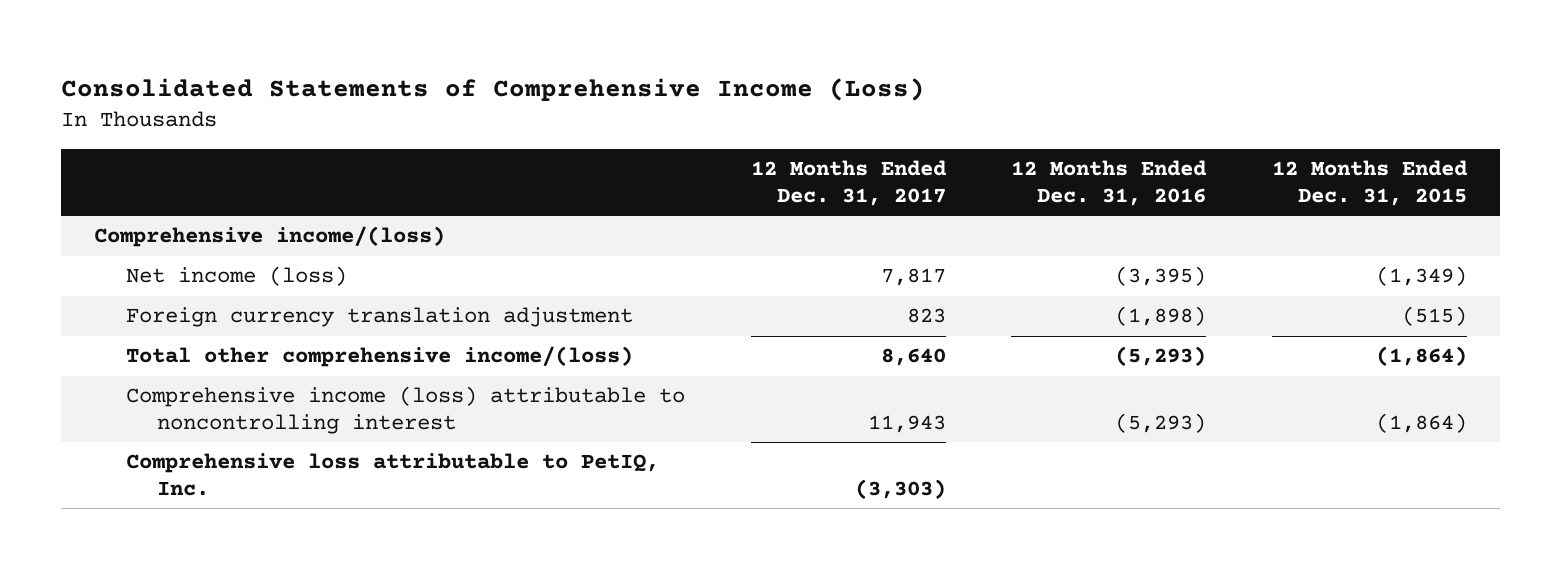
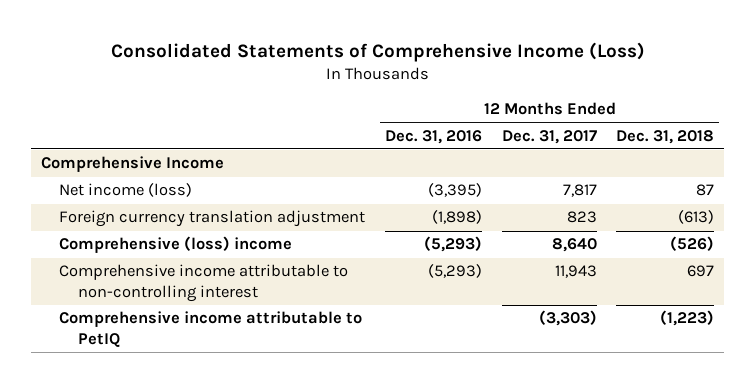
- | 12 Months Ended Dec. 31, 2017 | 12 Months Ended Dec. 31, 2016 | 12 Months Ended Dec. 31, 2015
+ | 12 Months Ended Dec. 31, 2016 | 12 Months Ended Dec. 31, 2017 | 12 Months Ended Dec. 31, 2018
- Comprehensive income/(loss)
+ Comprehensive Income
- Total other comprehensive income/(loss) | 8,640 | (5,293) | (1,864)
- Comprehensive income (loss) attributable to noncontrolling interest | 11,943 | (5,293) | (1,864)
- Comprehensive loss attributable to PetIQ, Inc. | (3,303) | |
+ Comprehensive (loss) income | (5,293) | 8,640 | (526)
+ Comprehensive income attributable to non-controlling interest | (5,293) | 11,943 | 697
+ Comprehensive income attributable to PetIQ | | (3,303) | (1,223)

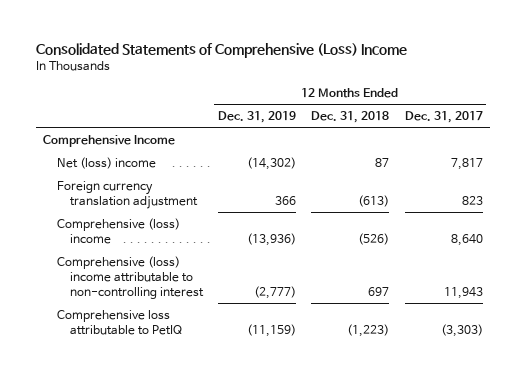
- Consolidated Statements of Comprehensive Income (Loss)
+ Consolidated Statements of Comprehensive (Loss) Income
- | 12 Months Ended Dec. 31, 2016 | 12 Months Ended Dec. 31, 2017 | 12 Months Ended Dec. 31, 2018
+ | 12 Months Ended Dec. 31, 2019 | 12 Months Ended Dec. 31, 2018 | 12 Months Ended Dec. 31, 2017
- Net income (loss) | (3,395) | 7,817 | 87
+ Net (loss) income | (14,302) | 87 | 7,817
- Comprehensive income attributable to non-controlling interest | (5,293) | 11,943 | 697
- Comprehensive income attributable to PetIQ | | (3,303) | (1,223)
+ Comprehensive (loss) income attributable to non-controlling interest | (2,777) | 697 | 11,943
+ Comprehensive loss attributable to PetIQ | (11,159) | (1,223) | (3,303)

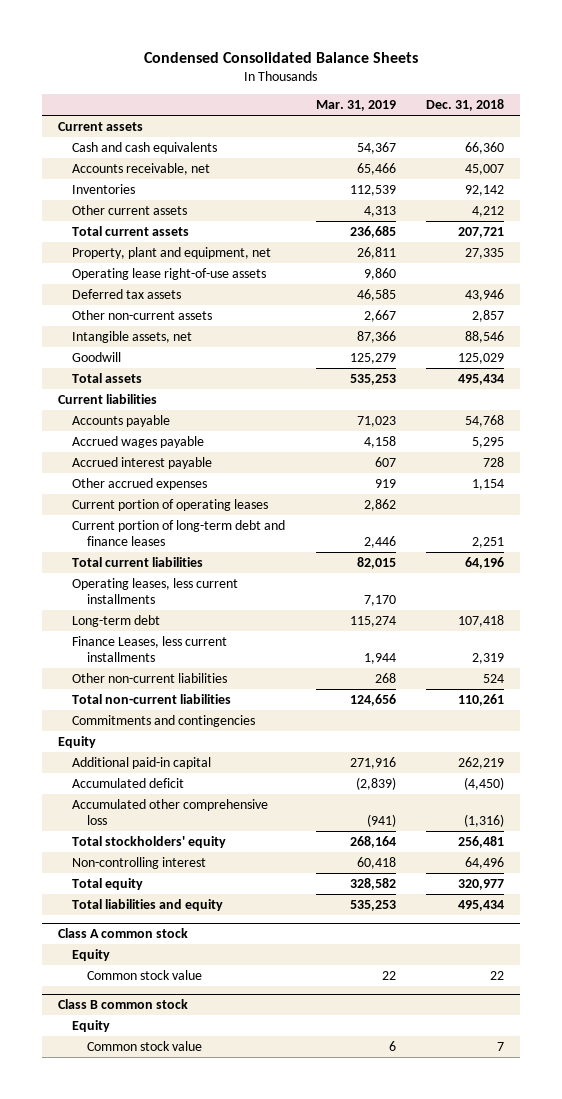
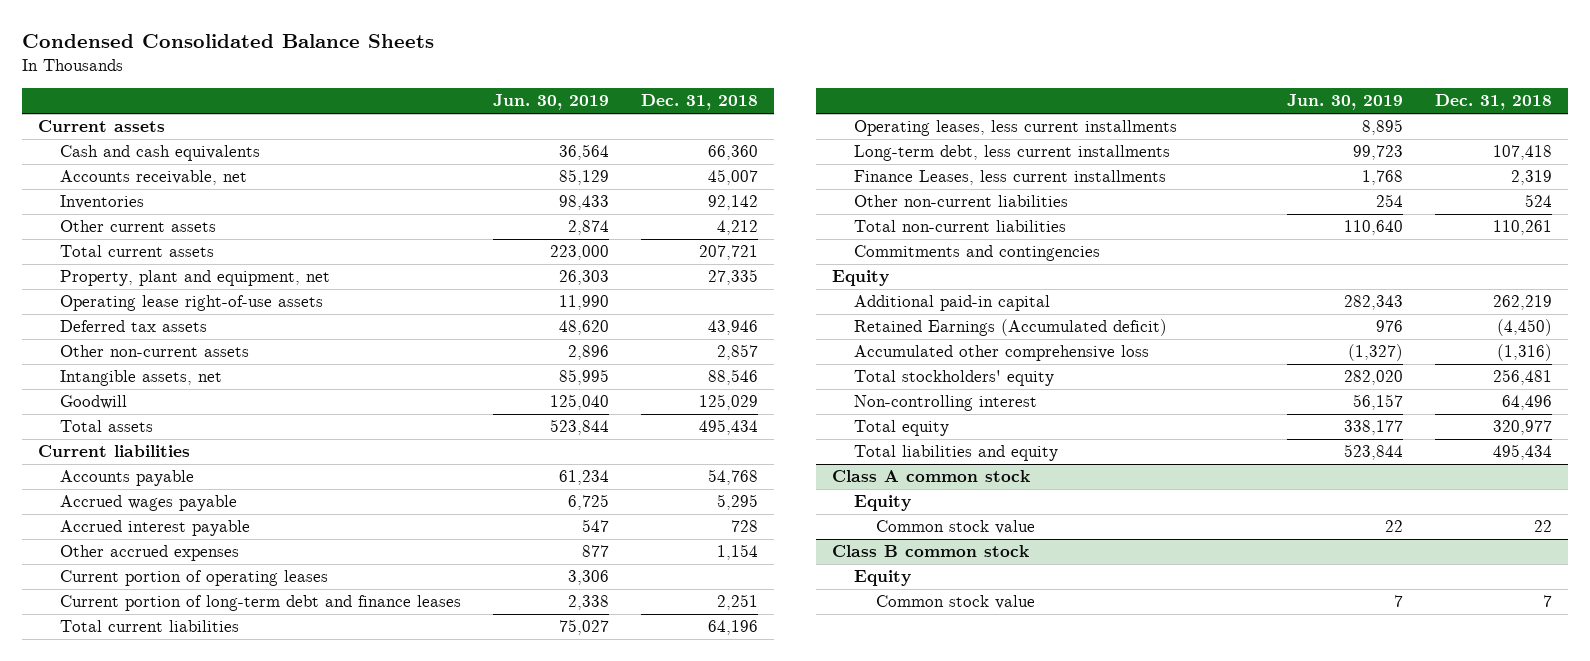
- | Mar. 31, 2019 | Dec. 31, 2018
+ | Jun. 30, 2019 | Dec. 31, 2018
- Long-term debt | 115,274 | 107,418
+ Long-term debt, less current installments | 99,723 | 107,418
- Accumulated deficit | (2,839) | (4,450)
+ Retained Earnings (Accumulated deficit) | 976 | (4,450)

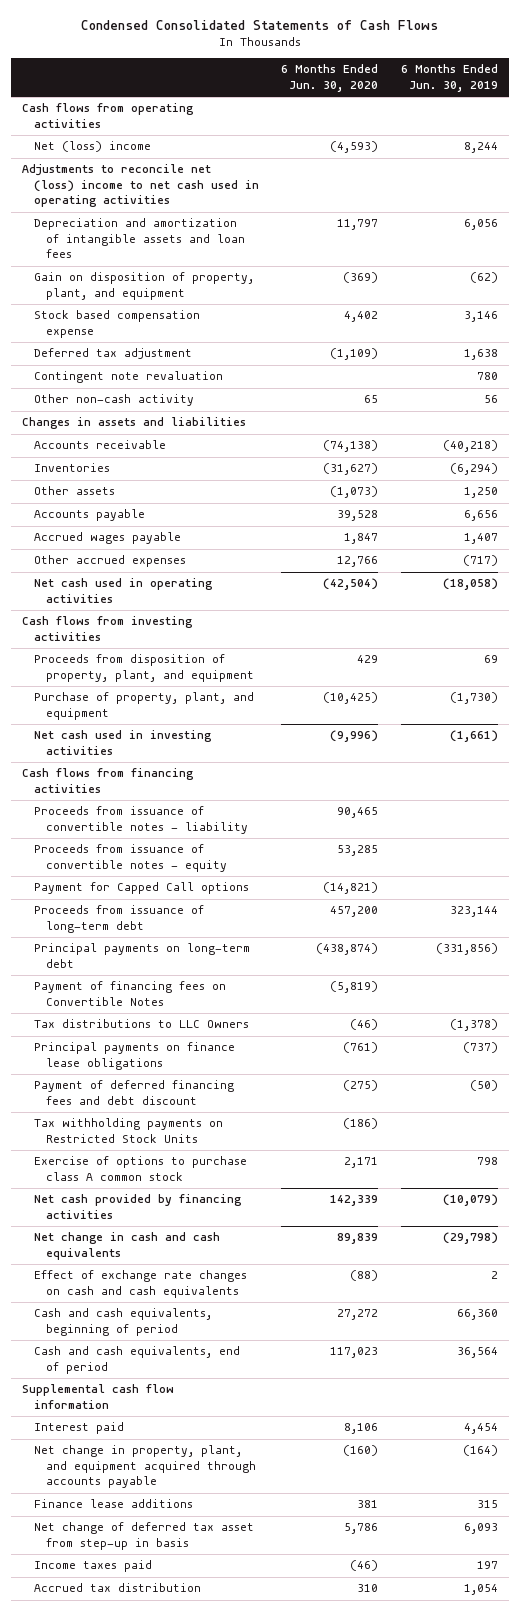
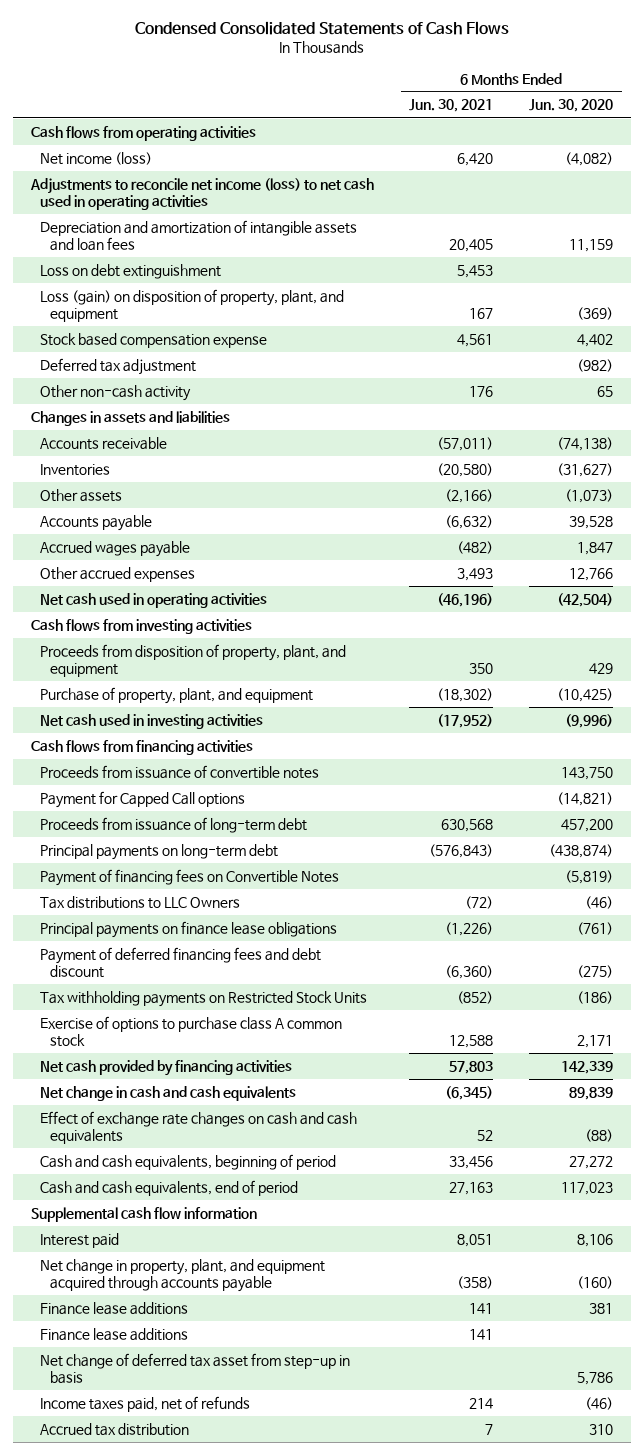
- | 6 Months Ended Jun. 30, 2020 | 6 Months Ended Jun. 30, 2019
+ | 6 Months Ended Jun. 30, 2021 | 6 Months Ended Jun. 30, 2020
- Net (loss) income | (4,593) | 8,244
- Adjustments to reconcile net (loss) income to net cash used in operating activities
- Depreciation and amortization of intangible assets and loan fees | 11,797 | 6,056
- Gain on disposition of property, plant, and equipment | (369) | (62)
+ Net income (loss) | 6,420 | (4,082)
+ Adjustments to reconcile net income (loss) to net cash used in operating activities
+ Depreciation and amortization of intangible assets and loan fees | 20,405 | 11,159
+ Loss on debt extinguishment | 5,453 |
+ Loss (gain) on disposition of property, plant, and equipment | 167 | (369)
- Deferred tax adjustment | (1,109) | 1,638
- Contingent note revaluation | | 780
+ Deferred tax adjustment | | (982)
- Proceeds from issuance of convertible notes - liability | 90,465 |
- Proceeds from issuance of convertible notes - equity | 53,285 |
+ Proceeds from issuance of convertible notes | | 143,750
+ Finance lease additions | 141 |
- Income taxes paid | (46) | 197
+ Income taxes paid, net of refunds | 214 | (46)

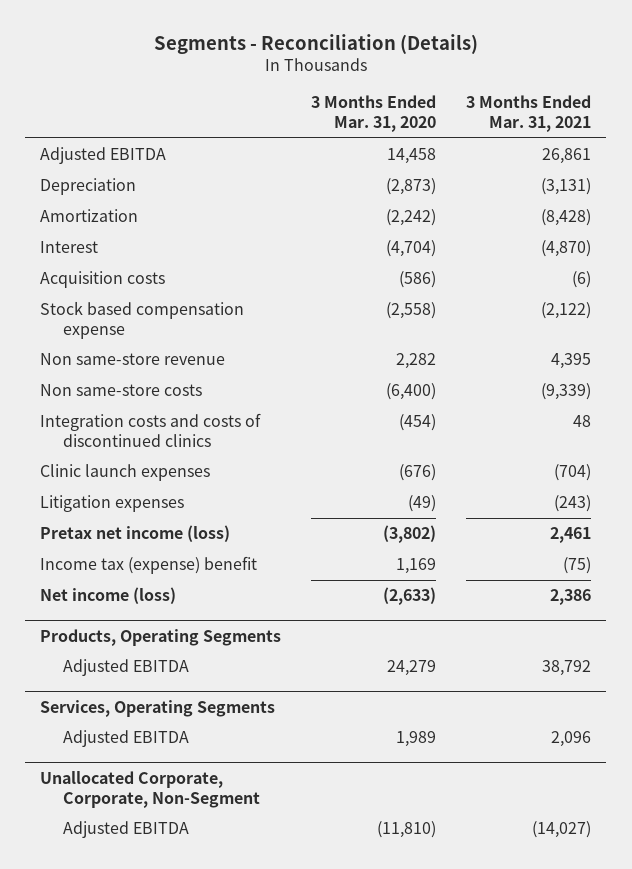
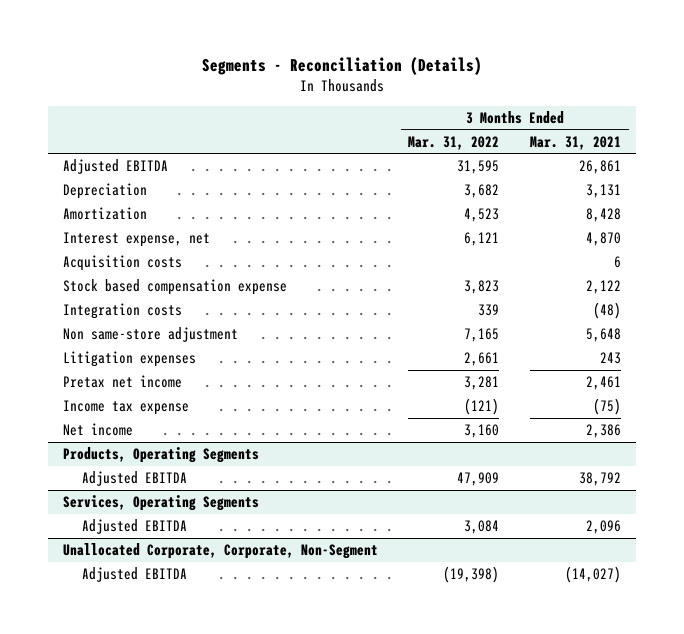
- | 3 Months Ended Mar. 31, 2020 | 3 Months Ended Mar. 31, 2021
+ | 3 Months Ended Mar. 31, 2022 | 3 Months Ended Mar. 31, 2021
- Depreciation | (2,873) | (3,131)
- Amortization | (2,242) | (8,428)
- Interest | (4,704) | (4,870)
- Acquisition costs | (586) | (6)
- Stock based compensation expense | (2,558) | (2,122)
- Non same-store revenue | 2,282 | 4,395
- Non same-store costs | (6,400) | (9,339)
- Integration costs and costs of discontinued clinics | (454) | 48
- Clinic launch expenses | (676) | (704)
- Litigation expenses | (49) | (243)
- Pretax net income (loss) | (3,802) | 2,461
- Income tax (expense) benefit | 1,169 | (75)
- Net income (loss) | (2,633) | 2,386
+ Depreciation | 3,682 | 3,131
+ Amortization | 4,523 | 8,428
+ Interest expense, net | 6,121 | 4,870
+ Acquisition costs | | 6
+ Stock based compensation expense | 3,823 | 2,122
+ Integration costs | 339 | (48)
+ Non same-store adjustment | 7,165 | 5,648
+ Litigation expenses | 2,661 | 243
+ Pretax net income | 3,281 | 2,461
+ Income tax expense | (121) | (75)
+ Net income | 3,160 | 2,386

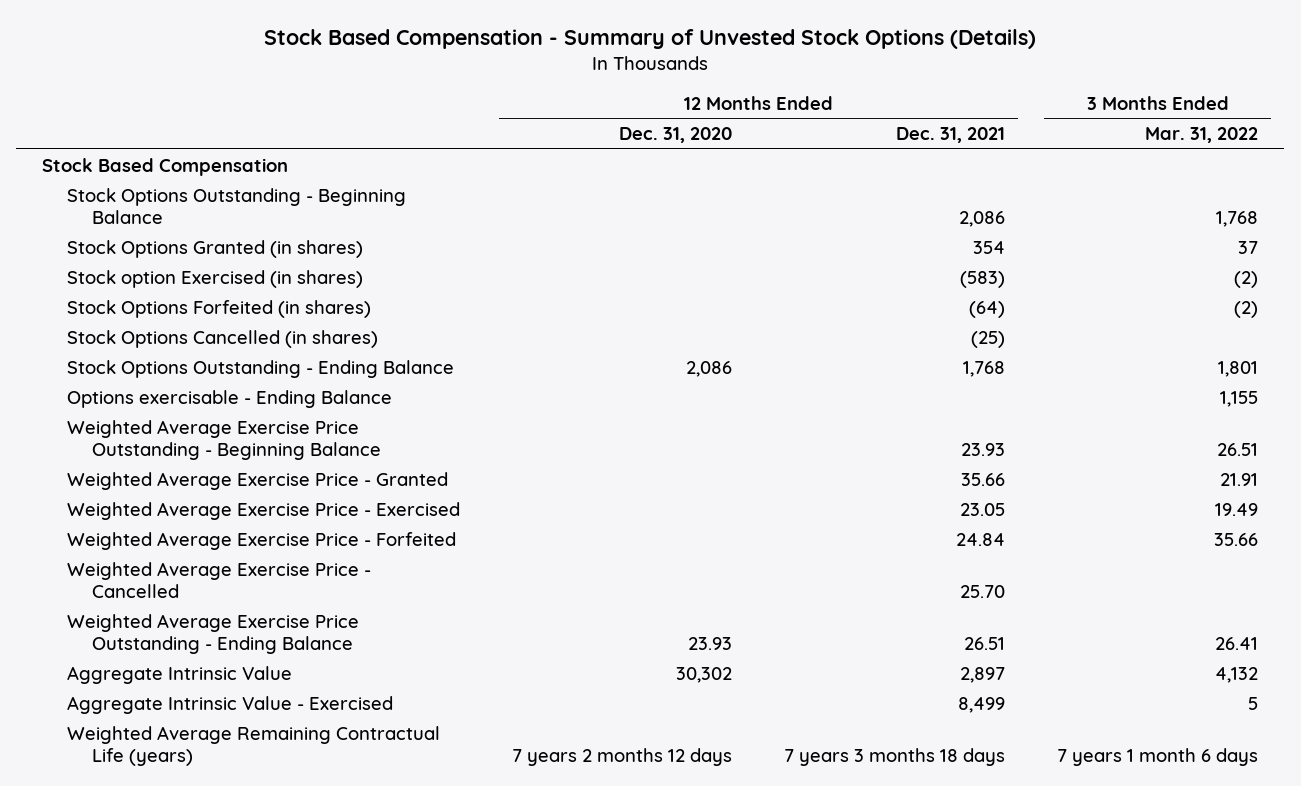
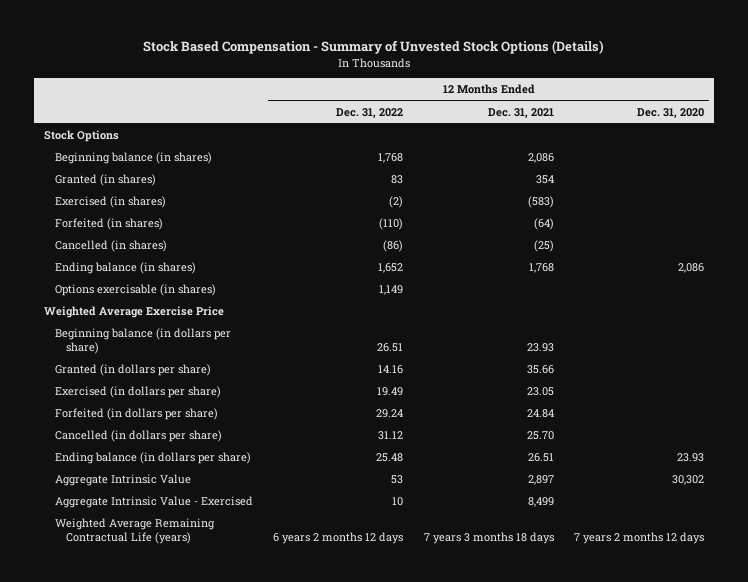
- | 12 Months Ended Dec. 31, 2020 | 12 Months Ended Dec. 31, 2021 | 3 Months Ended Mar. 31, 2022
+ | 12 Months Ended Dec. 31, 2022 | 12 Months Ended Dec. 31, 2021 | 12 Months Ended Dec. 31, 2020
- Stock Based Compensation
- Stock Options Outstanding - Beginning Balance | | 2,086 | 1,768
- Stock Options Granted (in shares) | | 354 | 37
- Stock option Exercised (in shares) | | (583) | (2)
- Stock Options Forfeited (in shares) | | (64) | (2)
- Stock Options Cancelled (in shares) | | (25) |
- Stock Options Outstanding - Ending Balance | 2,086 | 1,768 | 1,801
- Options exercisable - Ending Balance | | | 1,155
- Weighted Average Exercise Price Outstanding - Beginning Balance | | 23.93 | 26.51
- Weighted Average Exercise Price - Granted | | 35.66 | 21.91
- Weighted Average Exercise Price - Exercised | | 23.05 | 19.49
- Weighted Average Exercise Price - Forfeited | | 24.84 | 35.66
- Weighted Average Exercise Price - Cancelled | | 25.70 |
- Weighted Average Exercise Price Outstanding - Ending Balance | 23.93 | 26.51 | 26.41
+ Stock Options
+ Beginning balance (in shares) | 1,768 | 2,086 |
+ Granted (in shares) | 83 | 354 |
+ Exercised (in shares) | (2) | (583) |
+ Forfeited (in shares) | (110) | (64) |
+ Cancelled (in shares) | (86) | (25) |
+ Ending balance (in shares) | 1,652 | 1,768 | 2,086
+ Options exercisable (in shares) | 1,149 | |
+ Weighted Average Exercise Price
+ Beginning balance (in dollars per share) | 26.51 | 23.93 |
+ Granted (in dollars per share) | 14.16 | 35.66 |
+ Exercised (in dollars per share) | 19.49 | 23.05 |
+ Forfeited (in dollars per share) | 29.24 | 24.84 |
+ Cancelled (in dollars per share) | 31.12 | 25.70 |
+ Ending balance (in dollars per share) | 25.48 | 26.51 | 23.93

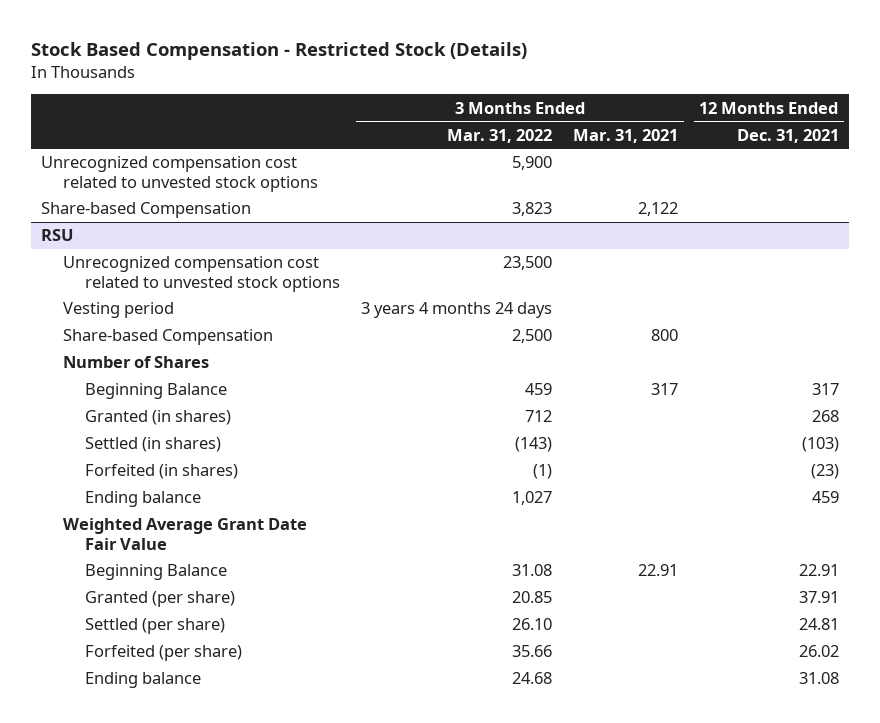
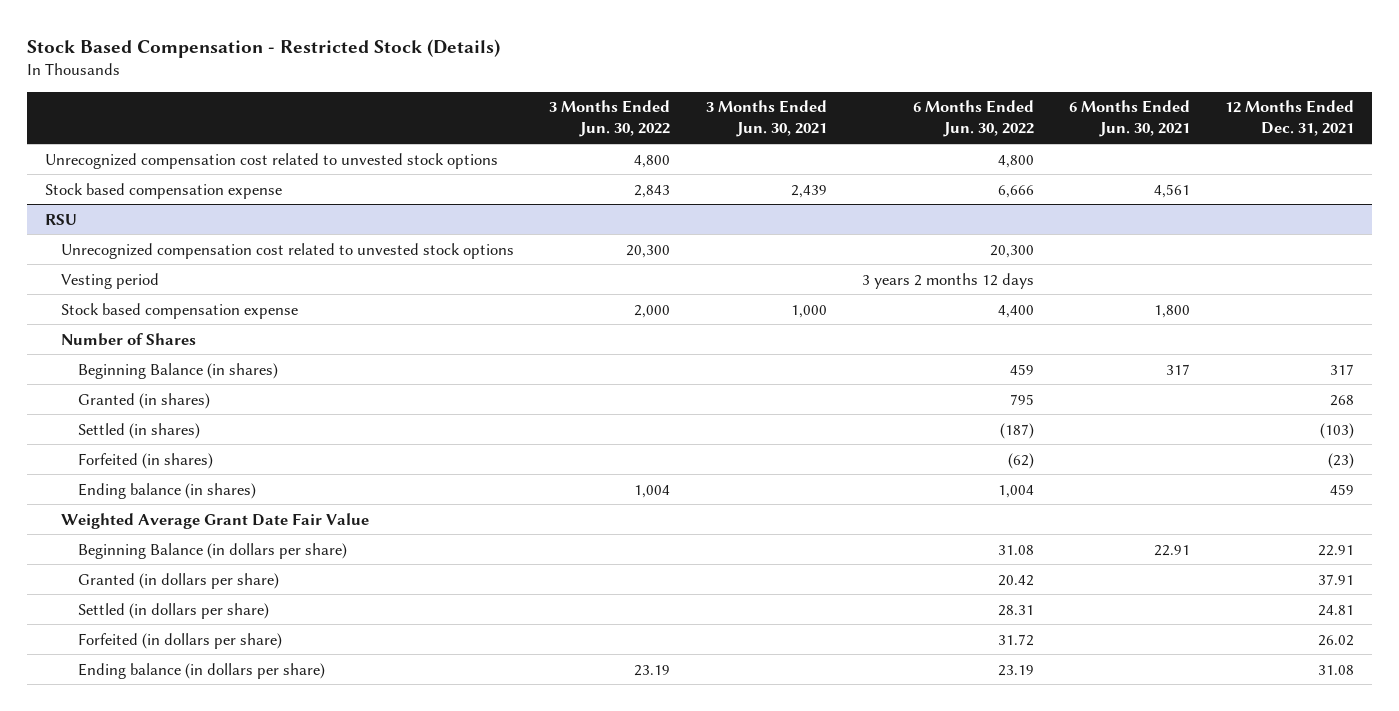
- | 3 Months Ended Mar. 31, 2022 | 3 Months Ended Mar. 31, 2021 | 12 Months Ended Dec. 31, 2021
+ | 3 Months Ended Jun. 30, 2022 | 3 Months Ended Jun. 30, 2021 | 6 Months Ended Jun. 30, 2022 | 6 Months Ended Jun. 30, 2021 | 12 Months Ended Dec. 31, 2021
- Share-based Compensation | 3,823 | 2,122 |
+ Stock based compensation expense | 2,843 | 2,439 | 6,666 | 4,561 |
@ RSU
- Share-based Compensation | 2,500 | 800 |
+ Stock based compensation expense | 2,000 | 1,000 | 4,400 | 1,800 |
- Beginning Balance | 459 | 317 | 317
+ Beginning Balance (in shares) | | | 459 | 317 | 317
- Ending balance | 1,027 | | 459
+ Ending balance (in shares) | 1,004 | | 1,004 | | 459
- Beginning Balance | 31.08 | 22.91 | 22.91
- Granted (per share) | 20.85 | | 37.91
- Settled (per share) | 26.10 | | 24.81
- Forfeited (per share) | 35.66 | | 26.02
- Ending balance | 24.68 | | 31.08
+ Beginning Balance (in dollars per share) | | | 31.08 | 22.91 | 22.91
+ Granted (in dollars per share) | | | 20.42 | | 37.91
+ Settled (in dollars per share) | | | 28.31 | | 24.81
+ Forfeited (in dollars per share) | | | 31.72 | | 26.02
+ Ending balance (in dollars per share) | 23.19 | | 23.19 | | 31.08

